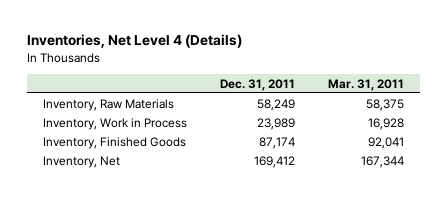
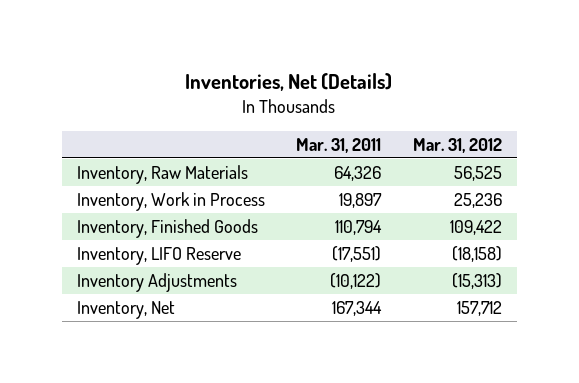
- Inventories, Net Level 4 (Details)
+ Inventories, Net (Details)
- | Dec. 31, 2011 | Mar. 31, 2011
+ | Mar. 31, 2011 | Mar. 31, 2012
- Inventory, Raw Materials | 58,249 | 58,375
- Inventory, Work in Process | 23,989 | 16,928
- Inventory, Finished Goods | 87,174 | 92,041
+ Inventory, Raw Materials | 64,326 | 56,525
+ Inventory, Work in Process | 19,897 | 25,236
+ Inventory, Finished Goods | 110,794 | 109,422
+ Inventory, LIFO Reserve | (17,551) | (18,158)
+ Inventory Adjustments | (10,122) | (15,313)

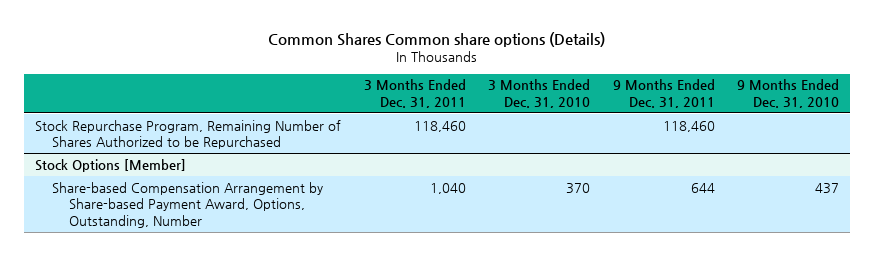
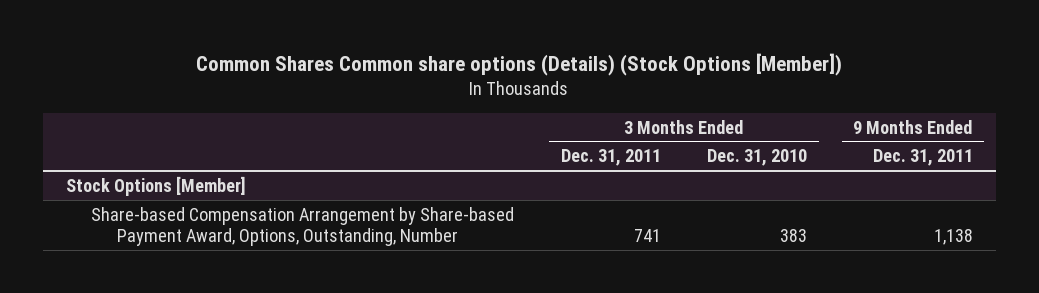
- Common Shares Common share options (Details)
+ Common Shares Common share options (Details) (Stock Options [Member])
- | 3 Months Ended Dec. 31, 2011 | 3 Months Ended Dec. 31, 2010 | 9 Months Ended Dec. 31, 2011 | 9 Months Ended Dec. 31, 2010
+ | 3 Months Ended Dec. 31, 2011 | 3 Months Ended Dec. 31, 2010 | 9 Months Ended Dec. 31, 2011
- Stock Repurchase Program, Remaining Number of Shares Authorized to be Repurchased | 118,460 | | 118,460 |
@ Stock Options [Member]
- Share-based Compensation Arrangement by Share-based Payment Award, Options, Outstanding, Number | 1,040 | 370 | 644 | 437
+ Share-based Compensation Arrangement by Share-based Payment Award, Options, Outstanding, Number | 741 | 383 | 1,138

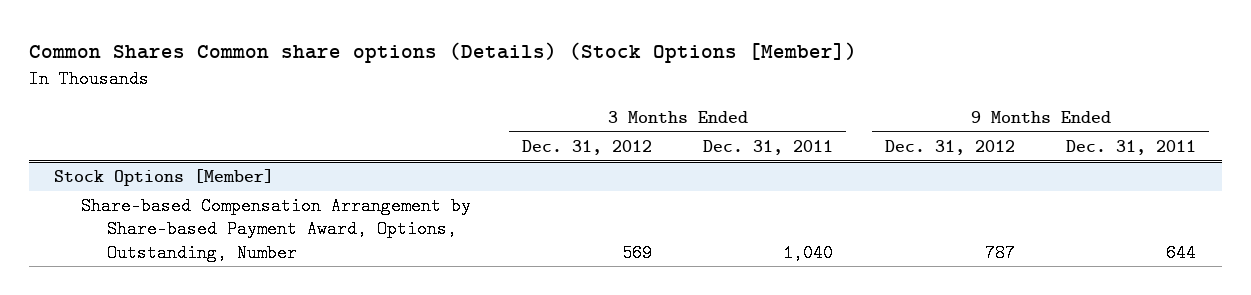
- | 3 Months Ended Dec. 31, 2011 | 3 Months Ended Dec. 31, 2010 | 9 Months Ended Dec. 31, 2011
+ | 3 Months Ended Dec. 31, 2012 | 3 Months Ended Dec. 31, 2011 | 9 Months Ended Dec. 31, 2012 | 9 Months Ended Dec. 31, 2011
@ Stock Options [Member]
- Share-based Compensation Arrangement by Share-based Payment Award, Options, Outstanding, Number | 741 | 383 | 1,138
+ Share-based Compensation Arrangement by Share-based Payment Award, Options, Outstanding, Number | 569 | 1,040 | 787 | 644

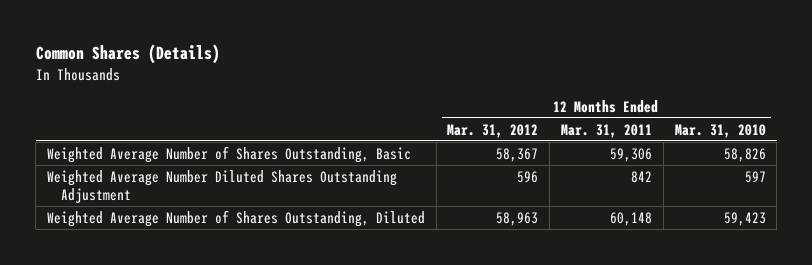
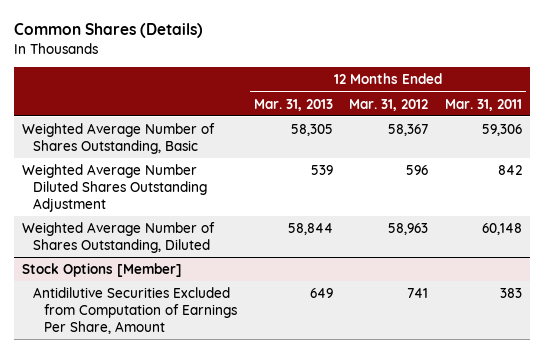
- | 12 Months Ended Mar. 31, 2012 | 12 Months Ended Mar. 31, 2011 | 12 Months Ended Mar. 31, 2010
+ | 12 Months Ended Mar. 31, 2013 | 12 Months Ended Mar. 31, 2012 | 12 Months Ended Mar. 31, 2011
+ Stock Options [Member]
+ Antidilutive Securities Excluded from Computation of Earnings Per Share, Amount | 649 | 741 | 383

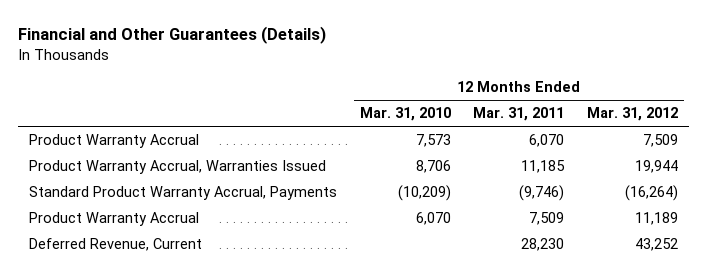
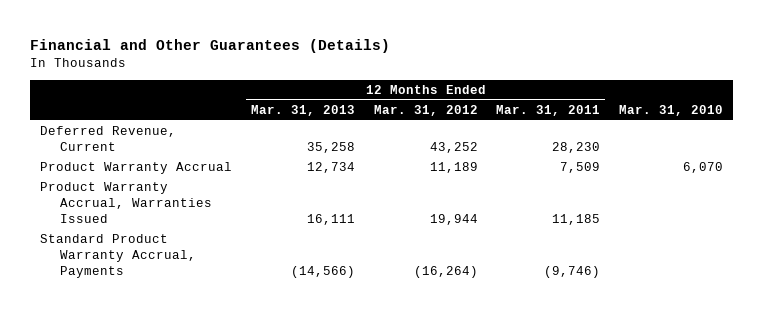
- | 12 Months Ended Mar. 31, 2010 | 12 Months Ended Mar. 31, 2011 | 12 Months Ended Mar. 31, 2012
+ | 12 Months Ended Mar. 31, 2013 | 12 Months Ended Mar. 31, 2012 | 12 Months Ended Mar. 31, 2011 | Mar. 31, 2010
- Product Warranty Accrual | 7,573 | 6,070 | 7,509
moved up: Deferred Revenue, Current | 35,258 | 43,252 | 28,230 |
moved up: Product Warranty Accrual | 12,734 | 11,189 | 7,509 | 6,070

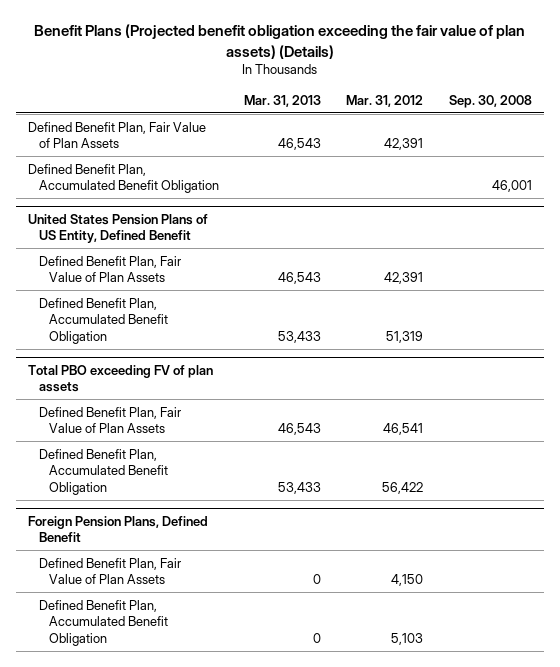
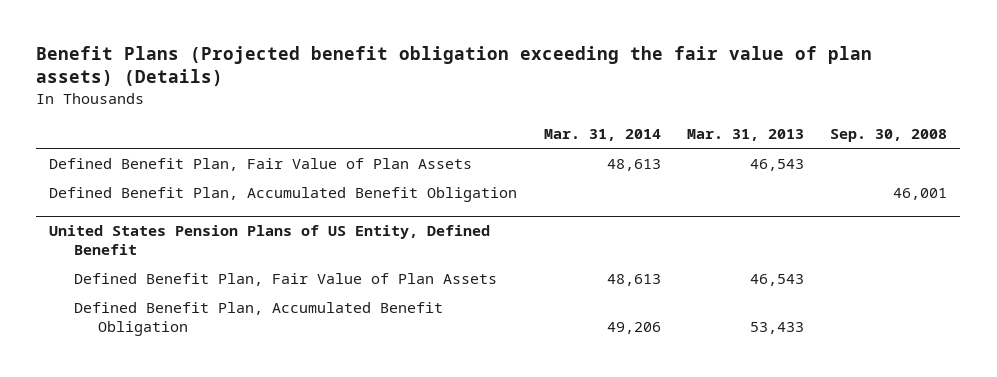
- | Mar. 31, 2013 | Mar. 31, 2012 | Sep. 30, 2008
+ | Mar. 31, 2014 | Mar. 31, 2013 | Sep. 30, 2008
- Total PBO exceeding FV of plan assets
- Defined Benefit Plan, Fair Value of Plan Assets | 46,543 | 46,541 |
- Defined Benefit Plan, Accumulated Benefit Obligation | 53,433 | 56,422 |
- Foreign Pension Plans, Defined Benefit
- Defined Benefit Plan, Fair Value of Plan Assets | 0 | 4,150 |
- Defined Benefit Plan, Accumulated Benefit Obligation | 0 | 5,103 |

